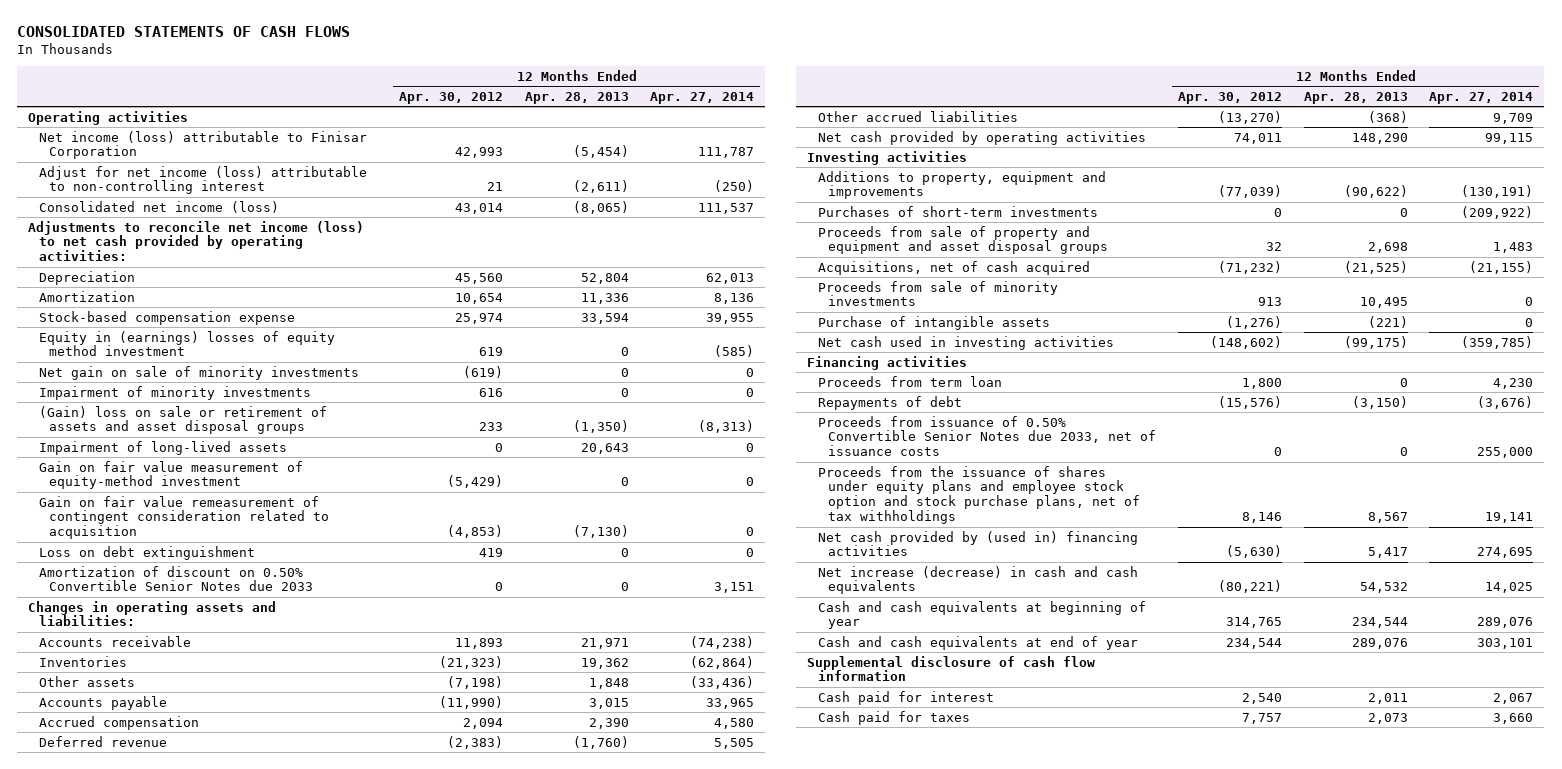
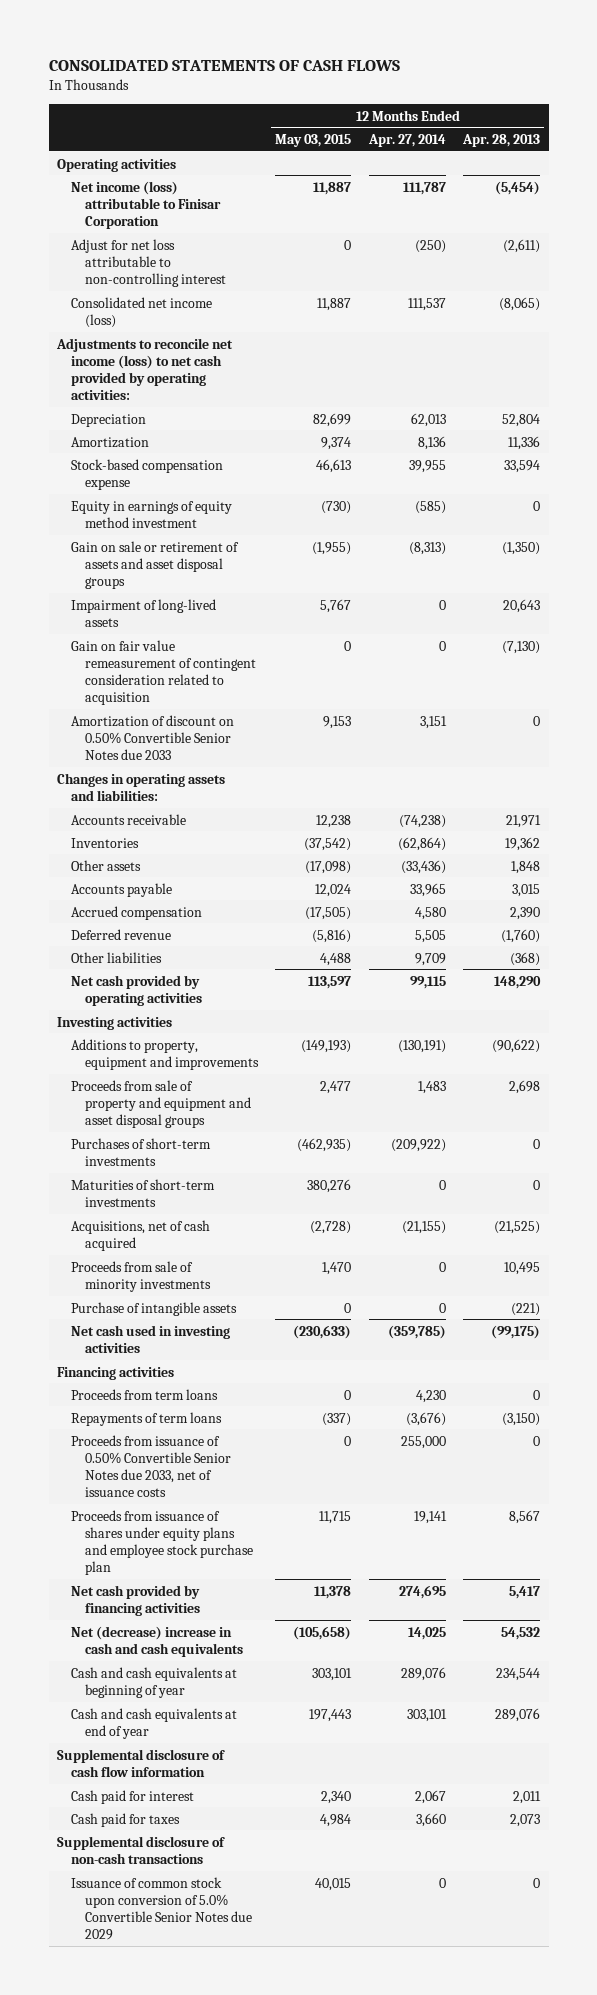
- | 12 Months Ended Apr. 30, 2012 | 12 Months Ended Apr. 28, 2013 | 12 Months Ended Apr. 27, 2014
+ | 12 Months Ended May 03, 2015 | 12 Months Ended Apr. 27, 2014 | 12 Months Ended Apr. 28, 2013
- Adjust for net income (loss) attributable to non-controlling interest | 21 | (2,611) | (250)
+ Adjust for net loss attributable to non-controlling interest | 0 | (250) | (2,611)
- Equity in (earnings) losses of equity method investment | 619 | 0 | (585)
- Net gain on sale of minority investments | (619) | 0 | 0
- Impairment of minority investments | 616 | 0 | 0
- (Gain) loss on sale or retirement of assets and asset disposal groups | 233 | (1,350) | (8,313)
+ Equity in earnings of equity method investment | (730) | (585) | 0
+ Gain on sale or retirement of assets and asset disposal groups | (1,955) | (8,313) | (1,350)
- Gain on fair value measurement of equity-method investment | (5,429) | 0 | 0
- Loss on debt extinguishment | 419 | 0 | 0
- Other accrued liabilities | (13,270) | (368) | 9,709
+ Other liabilities | 4,488 | 9,709 | (368)
moved down: Purchases of short-term investments | (462,935) | (209,922) | 0
+ Maturities of short-term investments | 380,276 | 0 | 0
- Proceeds from term loan | 1,800 | 0 | 4,230
- Repayments of debt | (15,576) | (3,150) | (3,676)
+ Proceeds from term loans | 0 | 4,230 | 0
+ Repayments of term loans | (337) | (3,676) | (3,150)
- Proceeds from the issuance of shares under equity plans and employee stock option and stock purchase plans, net of tax withholdings | 8,146 | 8,567 | 19,141
- Net cash provided by (used in) financing activities | (5,630) | 5,417 | 274,695
- Net increase (decrease) in cash and cash equivalents | (80,221) | 54,532 | 14,025
+ Proceeds from issuance of shares under equity plans and employee stock purchase plan | 11,715 | 19,141 | 8,567
+ Net cash provided by financing activities | 11,378 | 274,695 | 5,417
+ Net (decrease) increase in cash and cash equivalents | (105,658) | 14,025 | 54,532
+ Supplemental disclosure of non-cash transactions
+ Issuance of common stock upon conversion of 5.0% Convertible Senior Notes due 2029 | 40,015 | 0 | 0

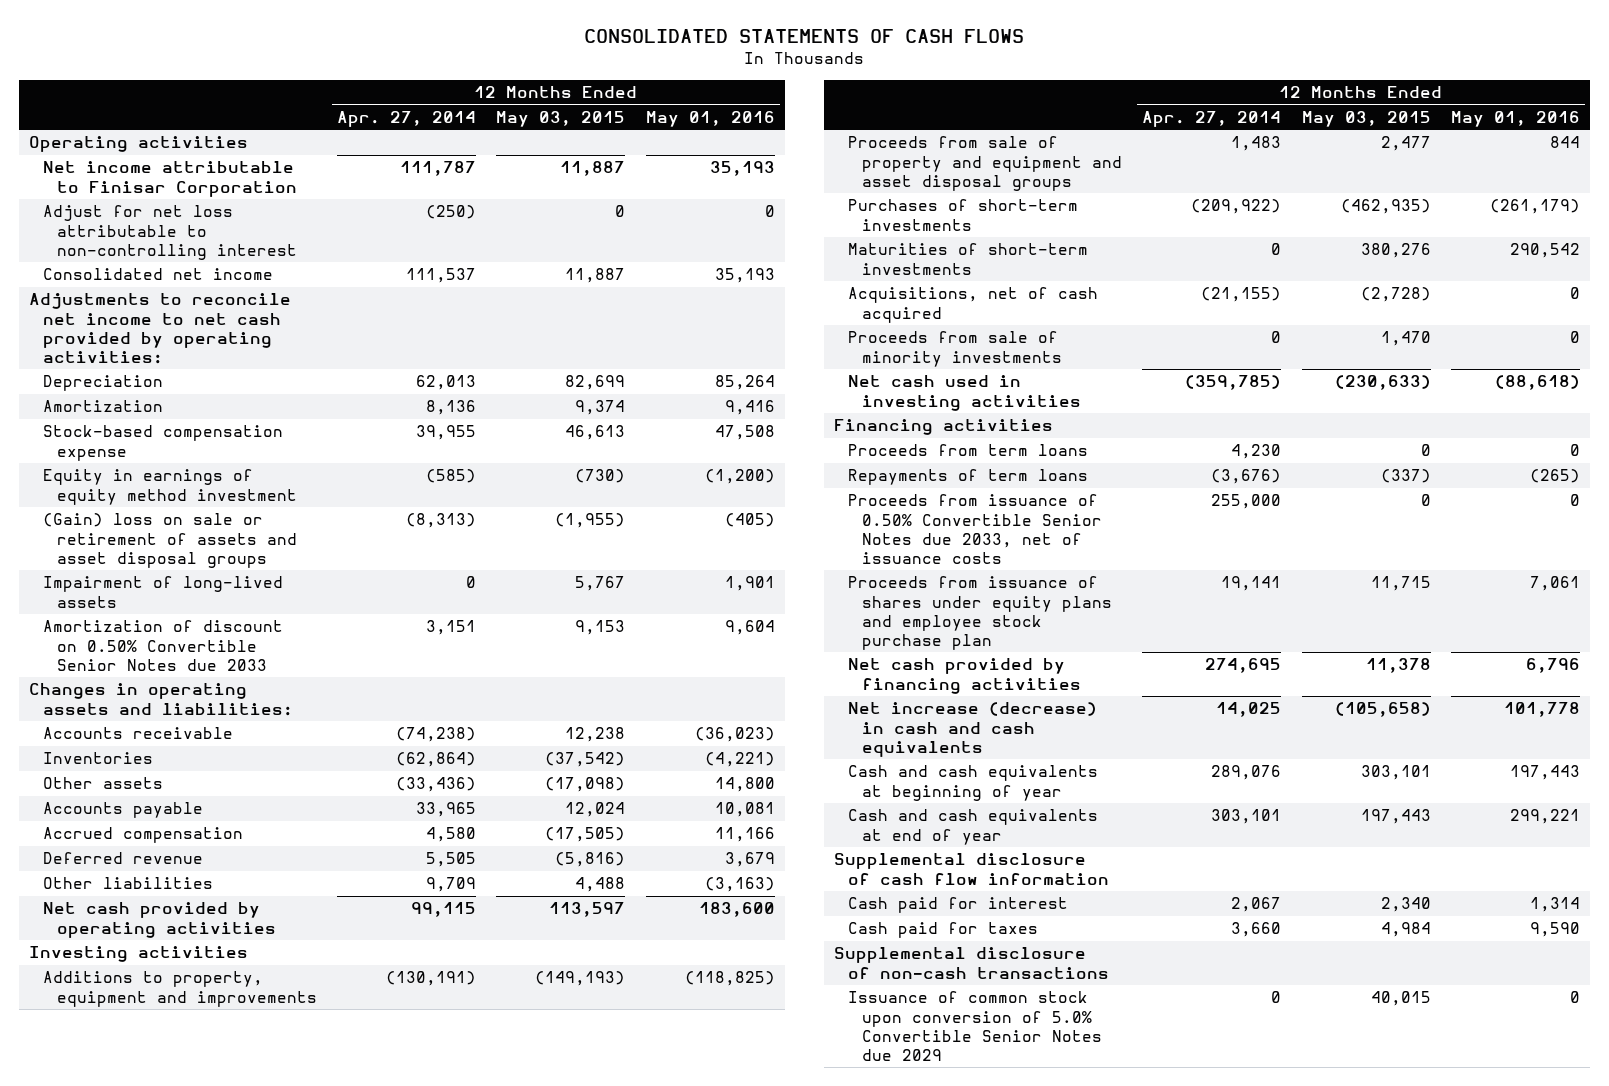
- | 12 Months Ended May 03, 2015 | 12 Months Ended Apr. 27, 2014 | 12 Months Ended Apr. 28, 2013
+ | 12 Months Ended Apr. 27, 2014 | 12 Months Ended May 03, 2015 | 12 Months Ended May 01, 2016
- Net income (loss) attributable to Finisar Corporation | 11,887 | 111,787 | (5,454)
+ Net income attributable to Finisar Corporation | 111,787 | 11,887 | 35,193
- Consolidated net income (loss) | 11,887 | 111,537 | (8,065)
- Adjustments to reconcile net income (loss) to net cash provided by operating activities:
+ Consolidated net income | 111,537 | 11,887 | 35,193
+ Adjustments to reconcile net income to net cash provided by operating activities:
- Gain on sale or retirement of assets and asset disposal groups | (1,955) | (8,313) | (1,350)
+ (Gain) loss on sale or retirement of assets and asset disposal groups | (8,313) | (1,955) | (405)
- Gain on fair value remeasurement of contingent consideration related to acquisition | 0 | 0 | (7,130)
- Purchase of intangible assets | 0 | 0 | (221)
- Net (decrease) increase in cash and cash equivalents | (105,658) | 14,025 | 54,532
+ Net increase (decrease) in cash and cash equivalents | 14,025 | (105,658) | 101,778

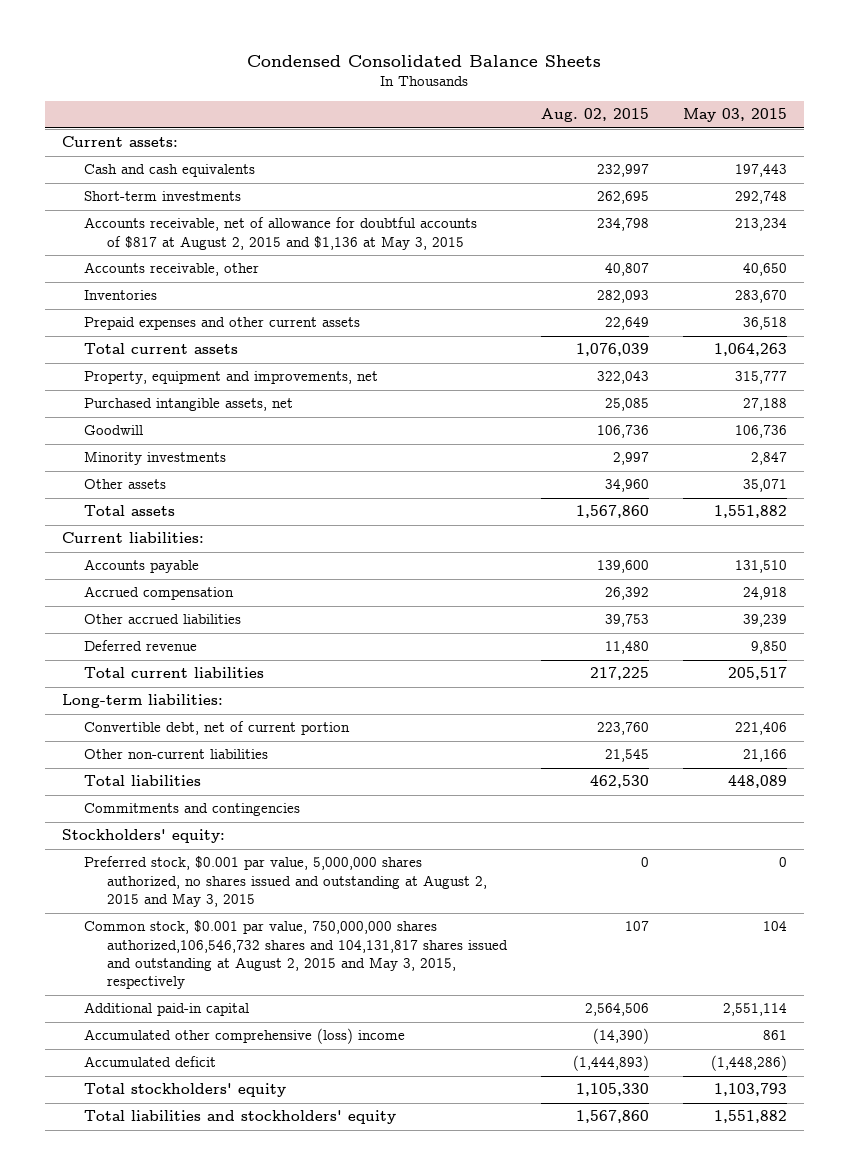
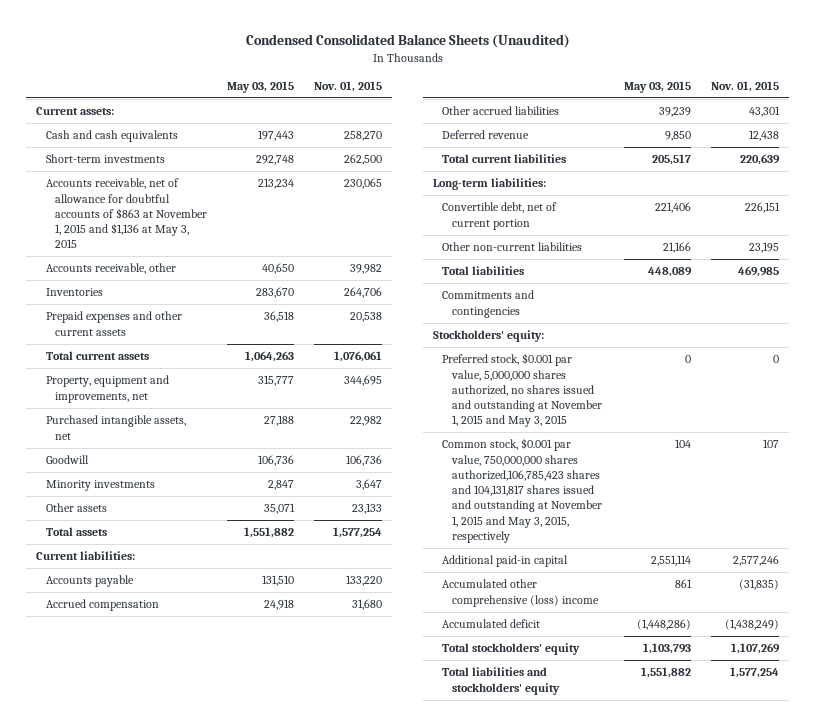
- Condensed Consolidated Balance Sheets
+ Condensed Consolidated Balance Sheets (Unaudited)
- | Aug. 02, 2015 | May 03, 2015
+ | May 03, 2015 | Nov. 01, 2015
- Accounts receivable, net of allowance for doubtful accounts of $817 at August 2, 2015 and $1,136 at May 3, 2015 | 234,798 | 213,234
+ Accounts receivable, net of allowance for doubtful accounts of $863 at November 1, 2015 and $1,136 at May 3, 2015 | 213,234 | 230,065
- Preferred stock, $0.001 par value, 5,000,000 shares authorized, no shares issued and outstanding at August 2, 2015 and May 3, 2015 | 0 | 0
- Common stock, $0.001 par value, 750,000,000 shares authorized,106,546,732 shares and 104,131,817 shares issued and outstanding at August 2, 2015 and May 3, 2015, respectively | 107 | 104
+ Preferred stock, $0.001 par value, 5,000,000 shares authorized, no shares issued and outstanding at November 1, 2015 and May 3, 2015 | 0 | 0
+ Common stock, $0.001 par value, 750,000,000 shares authorized,106,785,423 shares and 104,131,817 shares issued and outstanding at November 1, 2015 and May 3, 2015, respectively | 104 | 107

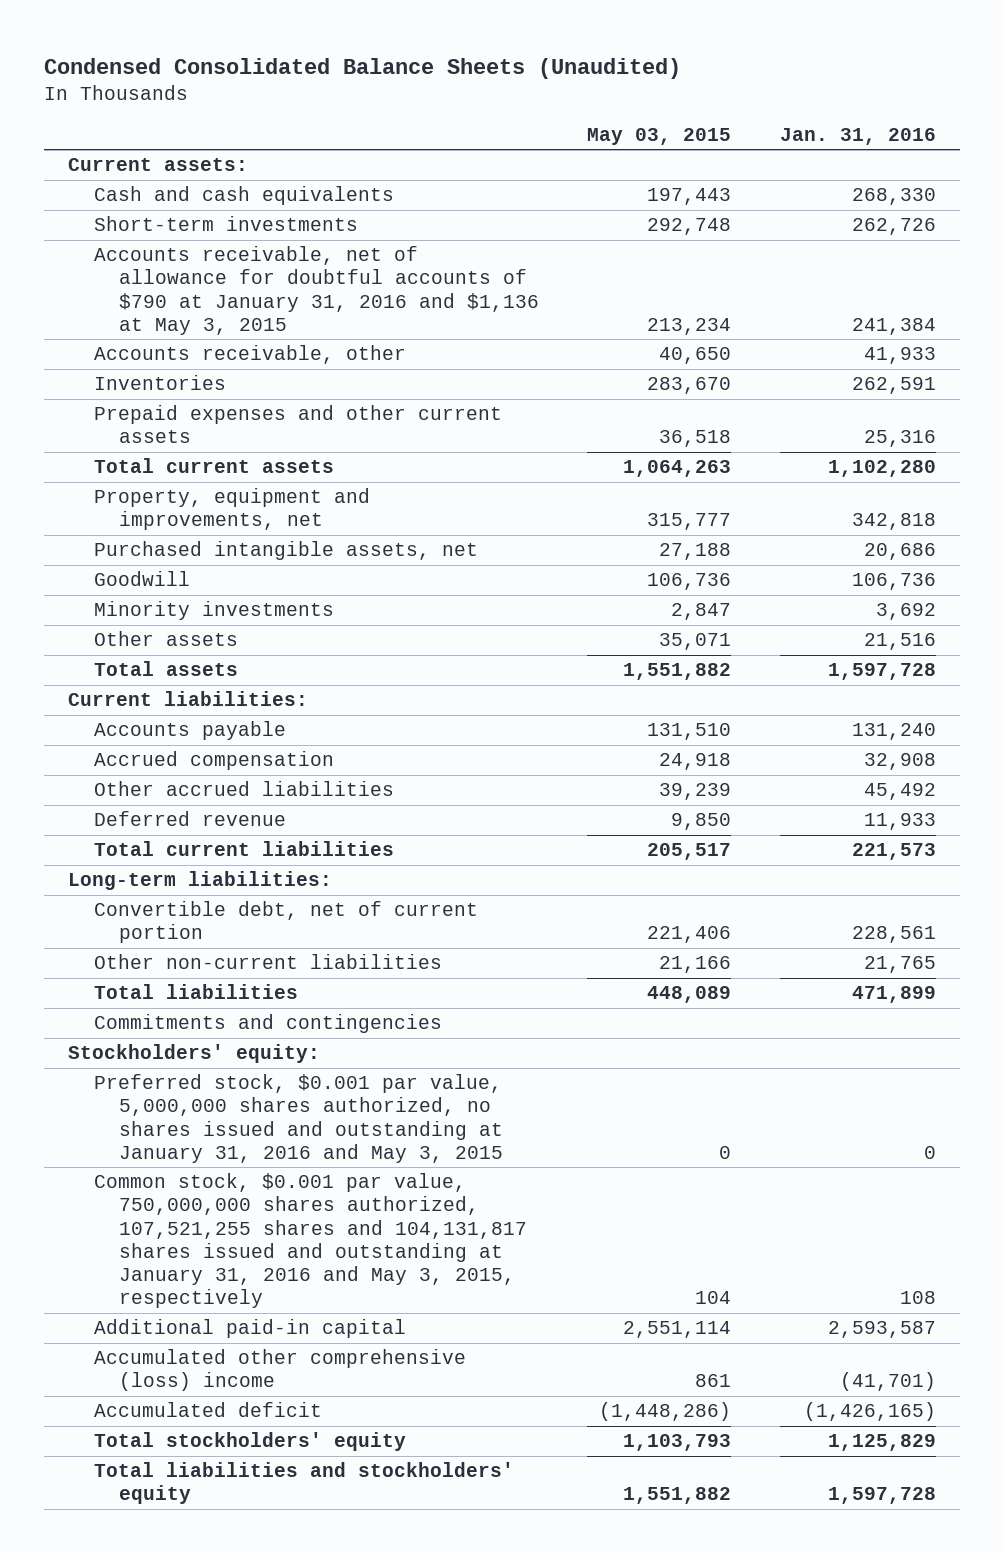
- | May 03, 2015 | Nov. 01, 2015
+ | May 03, 2015 | Jan. 31, 2016
- Accounts receivable, net of allowance for doubtful accounts of $863 at November 1, 2015 and $1,136 at May 3, 2015 | 213,234 | 230,065
+ Accounts receivable, net of allowance for doubtful accounts of $790 at January 31, 2016 and $1,136 at May 3, 2015 | 213,234 | 241,384
- Preferred stock, $0.001 par value, 5,000,000 shares authorized, no shares issued and outstanding at November 1, 2015 and May 3, 2015 | 0 | 0
- Common stock, $0.001 par value, 750,000,000 shares authorized,106,785,423 shares and 104,131,817 shares issued and outstanding at November 1, 2015 and May 3, 2015, respectively | 104 | 107
+ Preferred stock, $0.001 par value, 5,000,000 shares authorized, no shares issued and outstanding at January 31, 2016 and May 3, 2015 | 0 | 0
+ Common stock, $0.001 par value, 750,000,000 shares authorized, 107,521,255 shares and 104,131,817 shares issued and outstanding at January 31, 2016 and May 3, 2015, respectively | 104 | 108

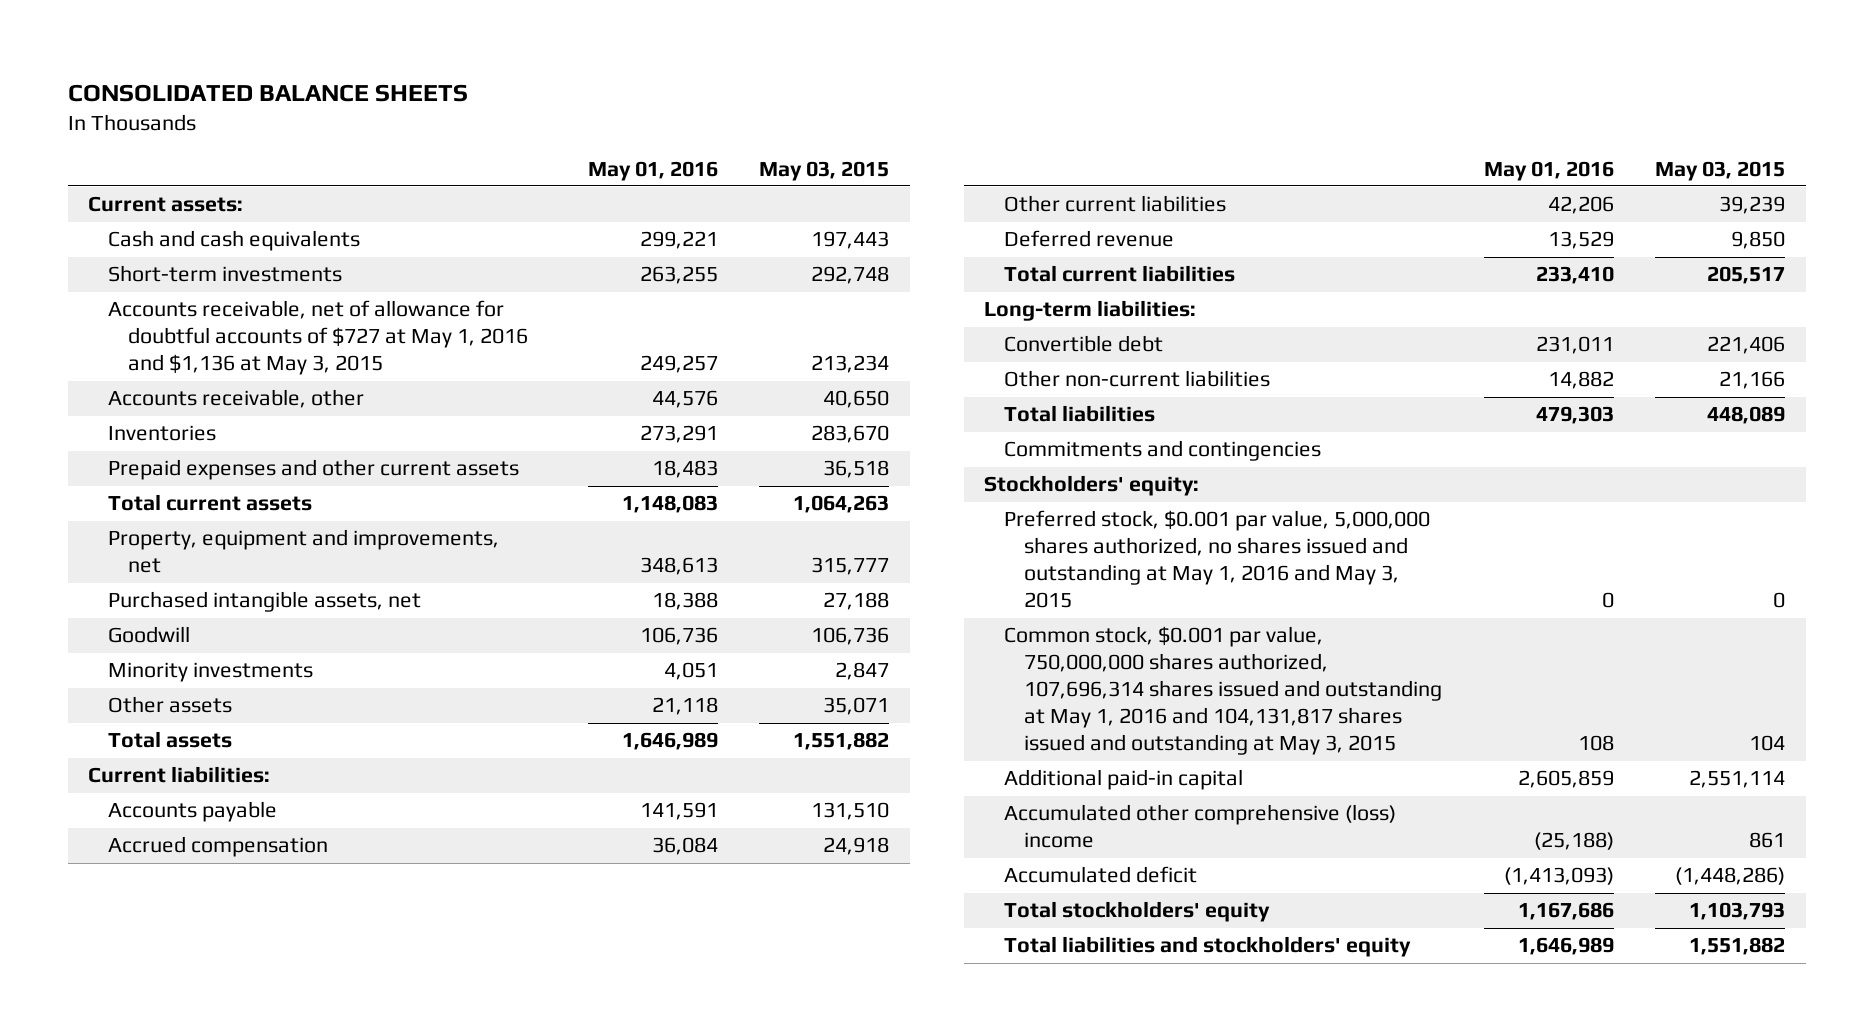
- Condensed Consolidated Balance Sheets (Unaudited)
+ CONSOLIDATED BALANCE SHEETS
- | May 03, 2015 | Jan. 31, 2016
+ | May 01, 2016 | May 03, 2015
- Accounts receivable, net of allowance for doubtful accounts of $790 at January 31, 2016 and $1,136 at May 3, 2015 | 213,234 | 241,384
+ Accounts receivable, net of allowance for doubtful accounts of $727 at May 1, 2016 and $1,136 at May 3, 2015 | 249,257 | 213,234
- Other accrued liabilities | 39,239 | 45,492
+ Other current liabilities | 42,206 | 39,239
- Convertible debt, net of current portion | 221,406 | 228,561
+ Convertible debt | 231,011 | 221,406
- Preferred stock, $0.001 par value, 5,000,000 shares authorized, no shares issued and outstanding at January 31, 2016 and May 3, 2015 | 0 | 0
- Common stock, $0.001 par value, 750,000,000 shares authorized, 107,521,255 shares and 104,131,817 shares issued and outstanding at January 31, 2016 and May 3, 2015, respectively | 104 | 108
+ Preferred stock, $0.001 par value, 5,000,000 shares authorized, no shares issued and outstanding at May 1, 2016 and May 3, 2015 | 0 | 0
+ Common stock, $0.001 par value, 750,000,000 shares authorized, 107,696,314 shares issued and outstanding at May 1, 2016 and 104,131,817 shares issued and outstanding at May 3, 2015 | 108 | 104

